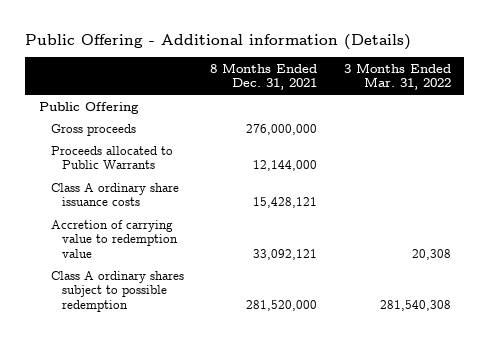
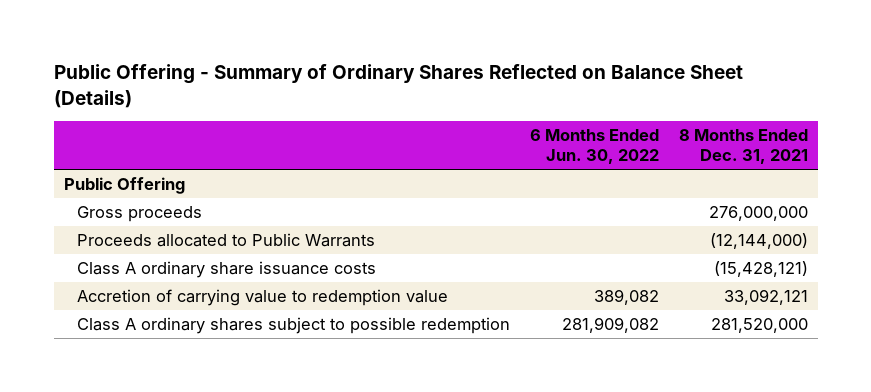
- Public Offering - Additional information (Details)
+ Public Offering - Summary of Ordinary Shares Reflected on Balance Sheet (Details)
- | 8 Months Ended Dec. 31, 2021 | 3 Months Ended Mar. 31, 2022
+ | 6 Months Ended Jun. 30, 2022 | 8 Months Ended Dec. 31, 2021
- Proceeds allocated to Public Warrants | 12,144,000 |
- Class A ordinary share issuance costs | 15,428,121 |
+ Proceeds allocated to Public Warrants | | (12,144,000)
+ Class A ordinary share issuance costs | | (15,428,121)

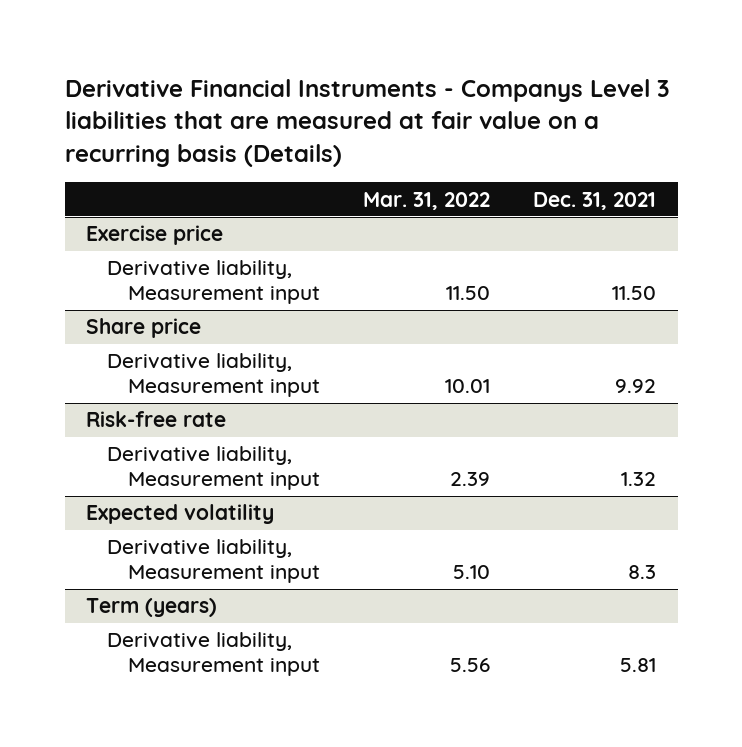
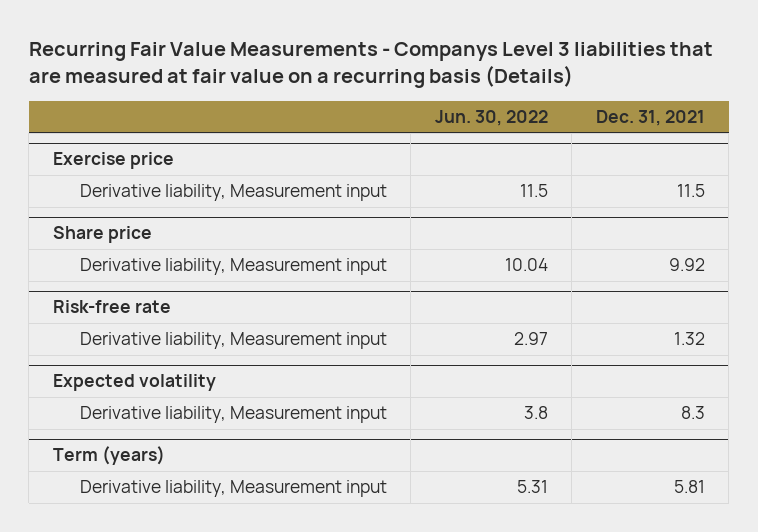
- Derivative Financial Instruments - Companys Level 3 liabilities that are measured at fair value on a recurring basis (Details)
+ Recurring Fair Value Measurements - Companys Level 3 liabilities that are measured at fair value on a recurring basis (Details)
- | Mar. 31, 2022 | Dec. 31, 2021
+ | Jun. 30, 2022 | Dec. 31, 2021
@ Exercise price
- Derivative liability, Measurement input | 11.50 | 11.50
+ Derivative liability, Measurement input | 11.5 | 11.5

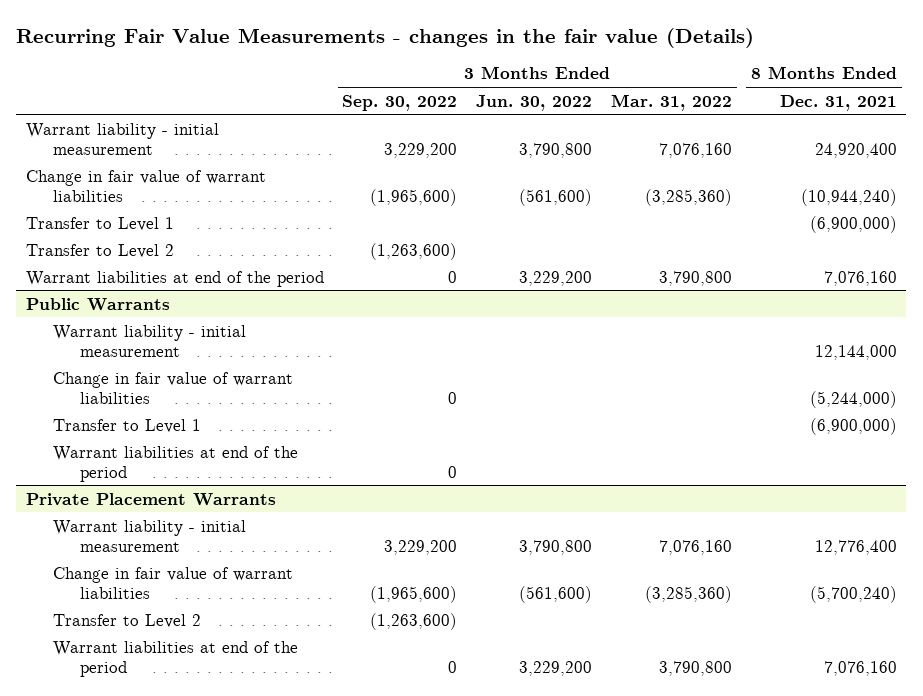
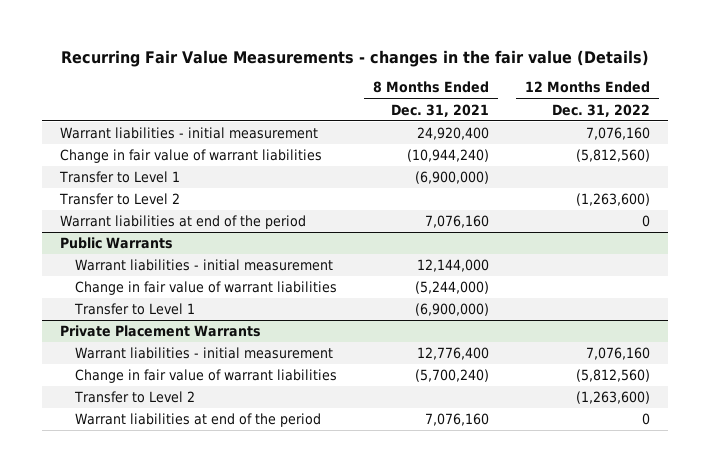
- | 3 Months Ended Sep. 30, 2022 | 3 Months Ended Jun. 30, 2022 | 3 Months Ended Mar. 31, 2022 | 8 Months Ended Dec. 31, 2021
+ | 8 Months Ended Dec. 31, 2021 | 12 Months Ended Dec. 31, 2022
- Warrant liability - initial measurement | 3,229,200 | 3,790,800 | 7,076,160 | 24,920,400
+ Warrant liabilities - initial measurement | 24,920,400 | 7,076,160
@ Public Warrants
- Warrant liability - initial measurement | | | | 12,144,000
+ Warrant liabilities - initial measurement | 12,144,000 |
- Warrant liabilities at end of the period | 0 | | |
@ Private Placement Warrants
- Warrant liability - initial measurement | 3,229,200 | 3,790,800 | 7,076,160 | 12,776,400
+ Warrant liabilities - initial measurement | 12,776,400 | 7,076,160

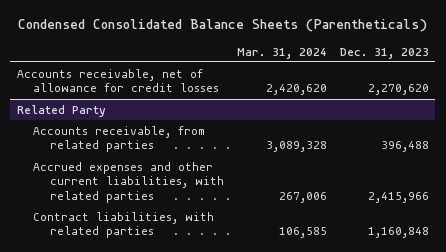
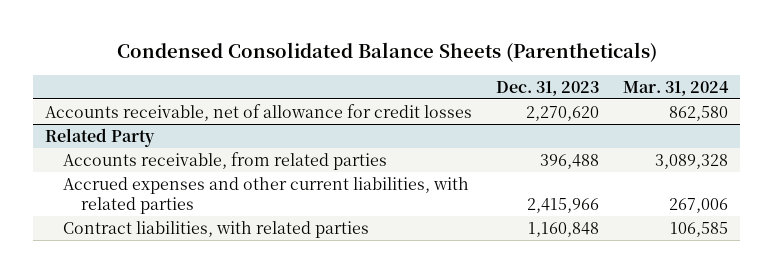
- | Mar. 31, 2024 | Dec. 31, 2023
+ | Dec. 31, 2023 | Mar. 31, 2024
- Accounts receivable, net of allowance for credit losses | 2,420,620 | 2,270,620
+ Accounts receivable, net of allowance for credit losses | 2,270,620 | 862,580

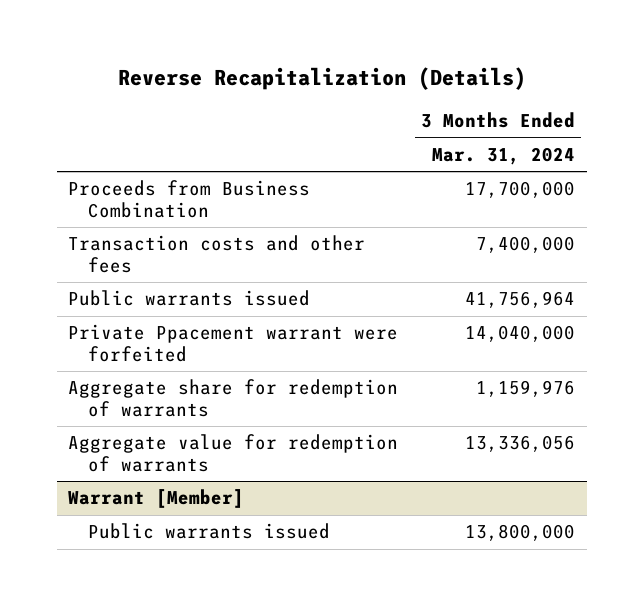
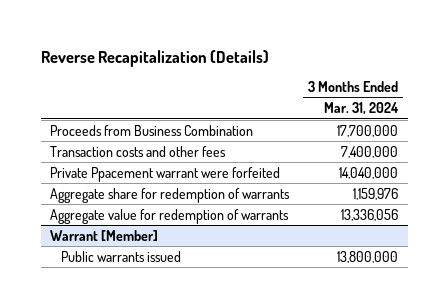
- Public warrants issued | 41,756,964

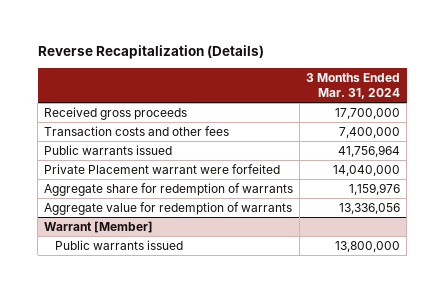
- Proceeds from Business Combination | 17,700,000
+ Received gross proceeds | 17,700,000
- Private Ppacement warrant were forfeited | 14,040,000
+ Public warrants issued | 41,756,964
+ Private Placement warrant were forfeited | 14,040,000

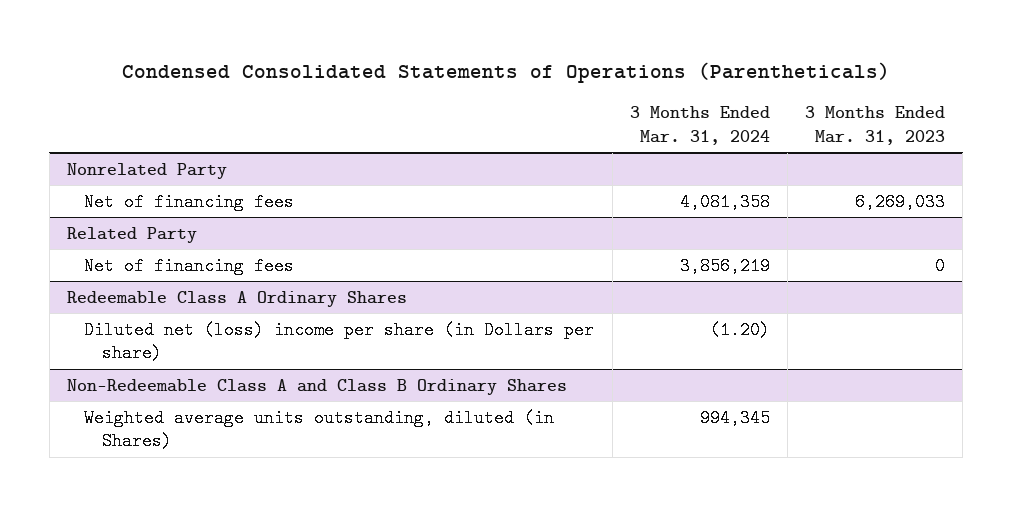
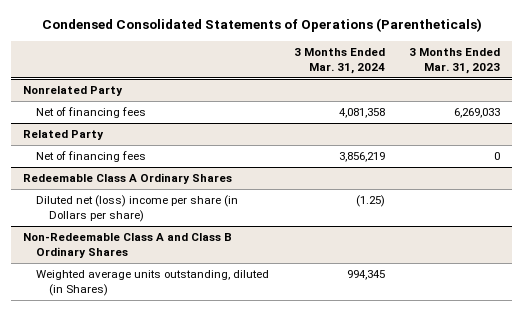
@ Redeemable Class A Ordinary Shares
- Diluted net (loss) income per share (in Dollars per share) | (1.20) |
+ Diluted net (loss) income per share (in Dollars per share) | (1.25) |

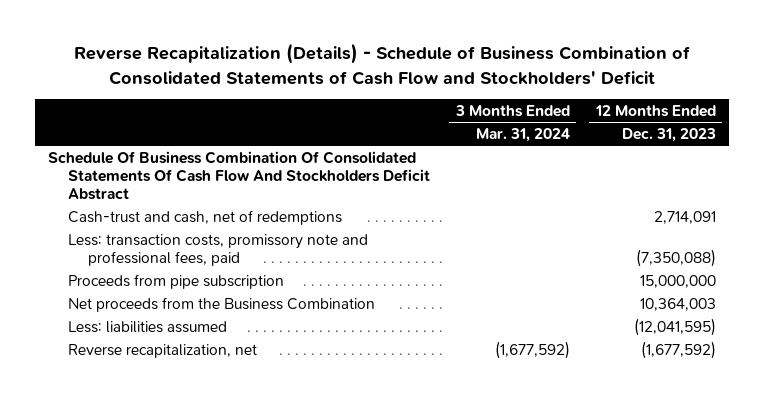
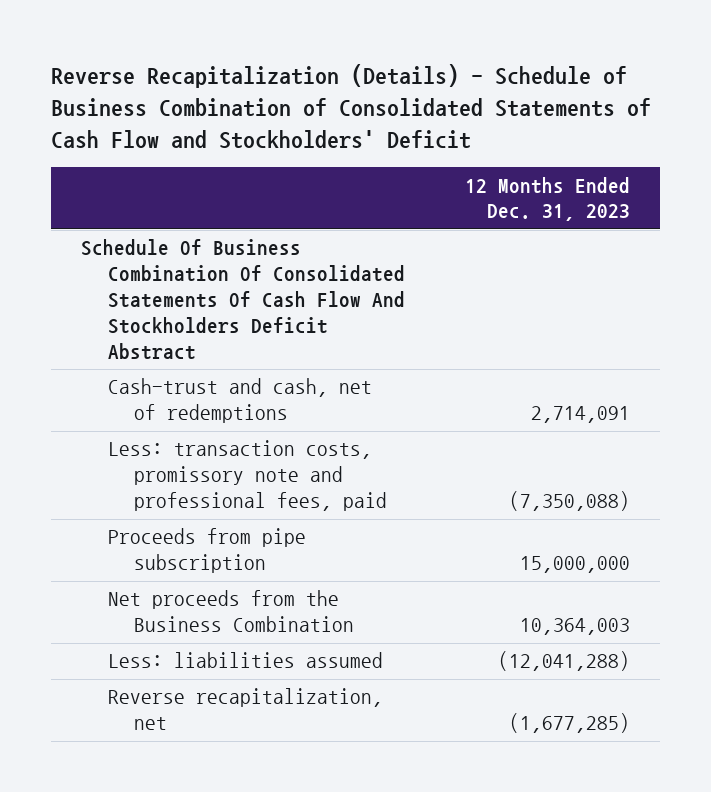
- | 3 Months Ended Mar. 31, 2024 | 12 Months Ended Dec. 31, 2023
+ | 12 Months Ended Dec. 31, 2023
- Less: liabilities assumed | | (12,041,595)
- Reverse recapitalization, net | (1,677,592) | (1,677,592)
+ Less: liabilities assumed | (12,041,288)
+ Reverse recapitalization, net | (1,677,285)

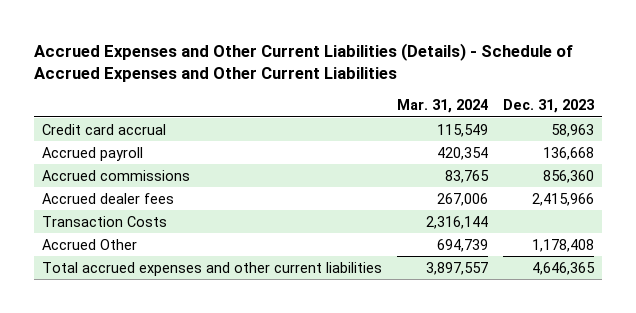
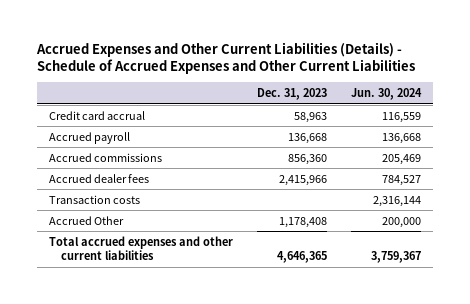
- | Mar. 31, 2024 | Dec. 31, 2023
+ | Dec. 31, 2023 | Jun. 30, 2024
- Transaction Costs | 2,316,144 |
+ Transaction costs | | 2,316,144

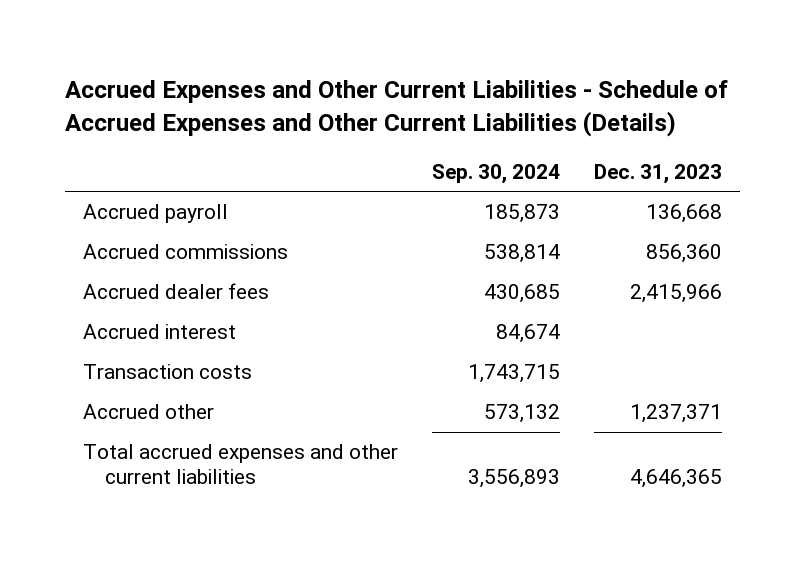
- Accrued Expenses and Other Current Liabilities (Details) - Schedule of Accrued Expenses and Other Current Liabilities
+ Accrued Expenses and Other Current Liabilities - Schedule of Accrued Expenses and Other Current Liabilities (Details)
- | Dec. 31, 2023 | Jun. 30, 2024
+ | Sep. 30, 2024 | Dec. 31, 2023
- Credit card accrual | 58,963 | 116,559
+ Accrued interest | 84,674 |
- Accrued Other | 1,178,408 | 200,000
+ Accrued other | 573,132 | 1,237,371

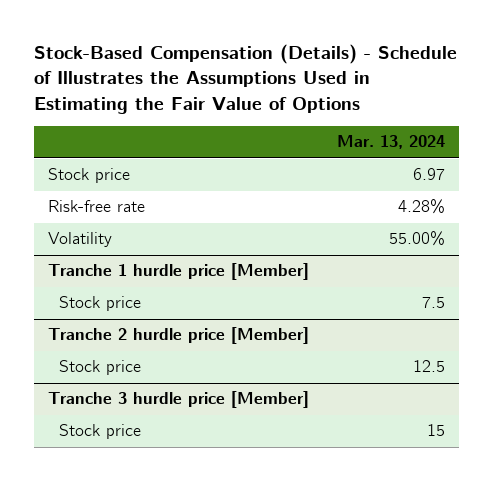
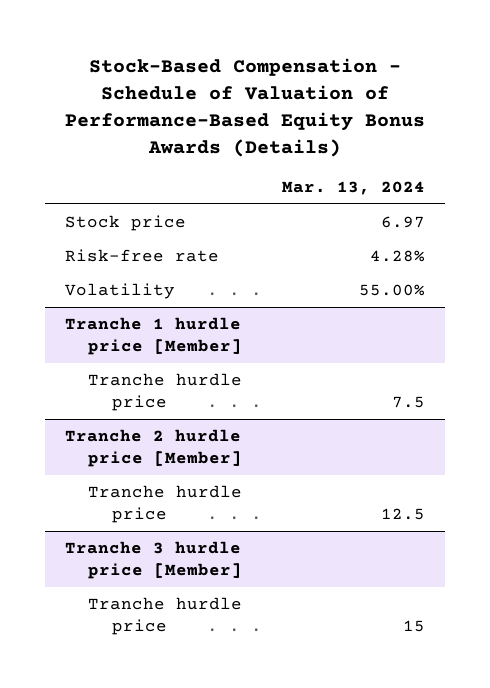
- Stock-Based Compensation (Details) - Schedule of Illustrates the Assumptions Used in Estimating the Fair Value of Options
+ Stock-Based Compensation - Schedule of Valuation of Performance-Based Equity Bonus Awards (Details)
@ Tranche 1 hurdle price [Member]
- Stock price | 7.5
+ Tranche hurdle price | 7.5
@ Tranche 2 hurdle price [Member]
- Stock price | 12.5
+ Tranche hurdle price | 12.5
@ Tranche 3 hurdle price [Member]
- Stock price | 15
+ Tranche hurdle price | 15

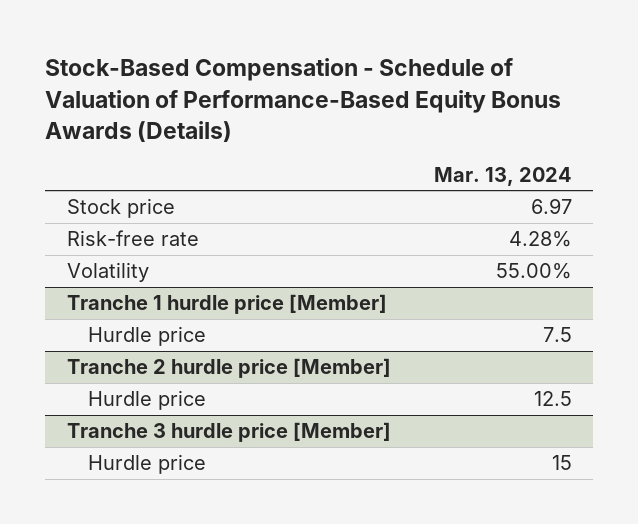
@ Tranche 1 hurdle price [Member]
- Tranche hurdle price | 7.5
+ Hurdle price | 7.5
@ Tranche 2 hurdle price [Member]
- Tranche hurdle price | 12.5
+ Hurdle price | 12.5
@ Tranche 3 hurdle price [Member]
- Tranche hurdle price | 15
+ Hurdle price | 15

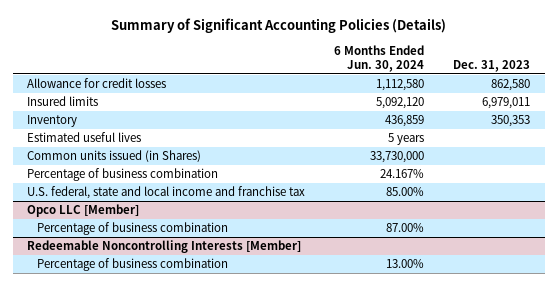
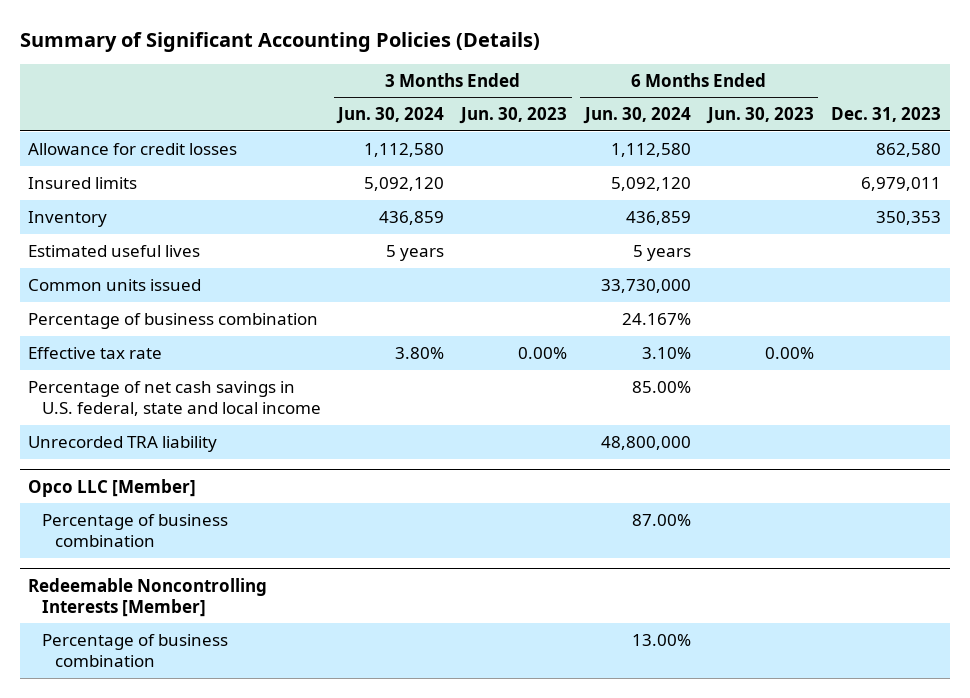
- | 6 Months Ended Jun. 30, 2024 | Dec. 31, 2023
+ | 3 Months Ended Jun. 30, 2024 | 3 Months Ended Jun. 30, 2023 | 6 Months Ended Jun. 30, 2024 | 6 Months Ended Jun. 30, 2023 | Dec. 31, 2023
- Common units issued (in Shares) | 33,730,000 |
+ Common units issued | | | 33,730,000 | |
- U.S. federal, state and local income and franchise tax | 85.00% |
+ Effective tax rate | 3.80% | 0.00% | 3.10% | 0.00% |
+ Percentage of net cash savings in U.S. federal, state and local income | | | 85.00% | |
+ Unrecorded TRA liability | | | 48,800,000 | |

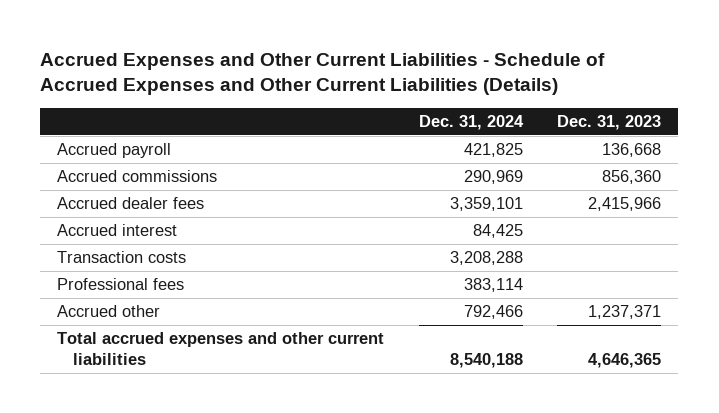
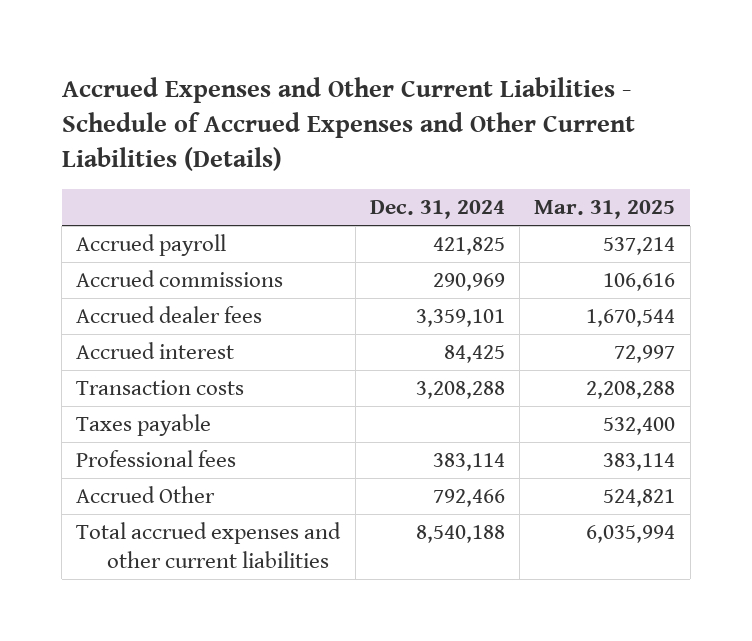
- | Dec. 31, 2024 | Dec. 31, 2023
+ | Dec. 31, 2024 | Mar. 31, 2025
+ Taxes payable | | 532,400
- Accrued other | 792,466 | 1,237,371
+ Accrued Other | 792,466 | 524,821

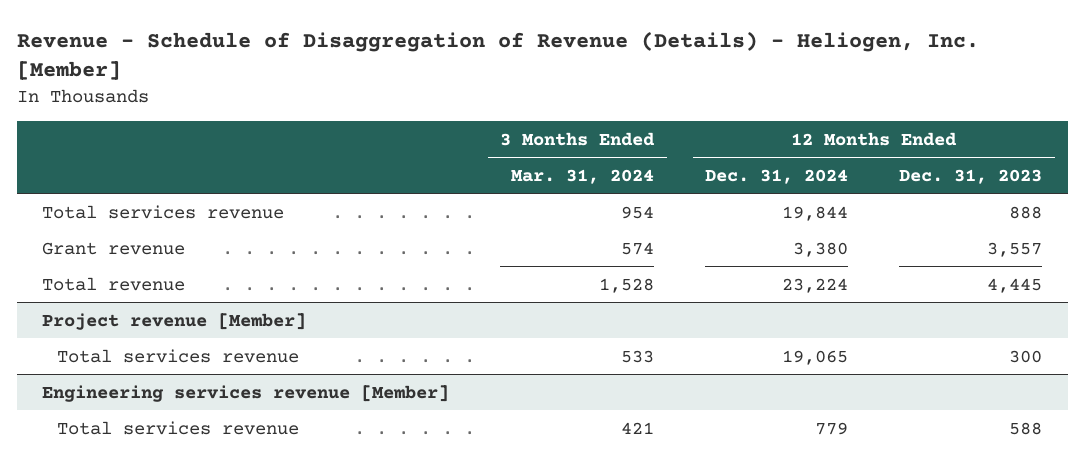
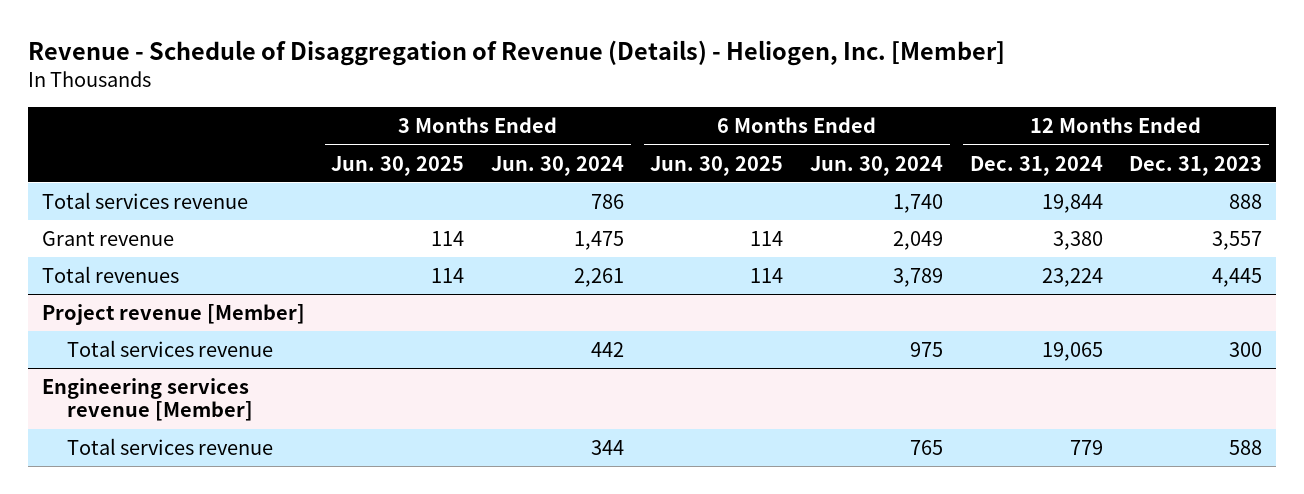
- | 3 Months Ended Mar. 31, 2024 | 12 Months Ended Dec. 31, 2024 | 12 Months Ended Dec. 31, 2023
+ | 3 Months Ended Jun. 30, 2025 | 3 Months Ended Jun. 30, 2024 | 6 Months Ended Jun. 30, 2025 | 6 Months Ended Jun. 30, 2024 | 12 Months Ended Dec. 31, 2024 | 12 Months Ended Dec. 31, 2023
- Total revenue | 1,528 | 23,224 | 4,445
+ Total revenues | 114 | 2,261 | 114 | 3,789 | 23,224 | 4,445

